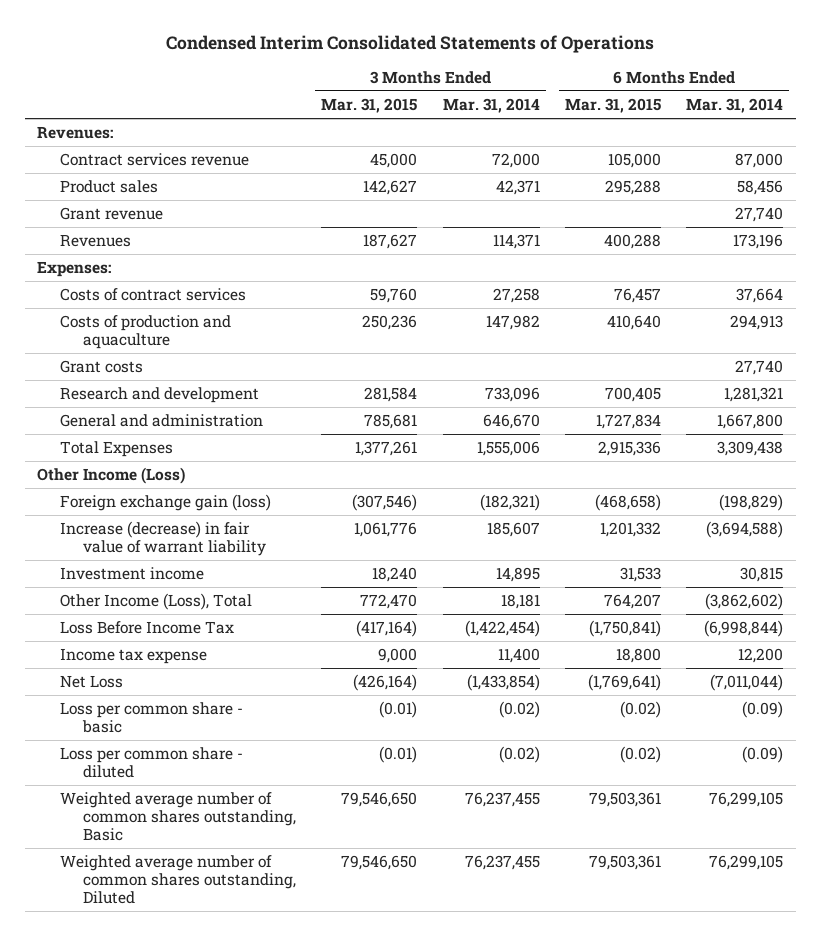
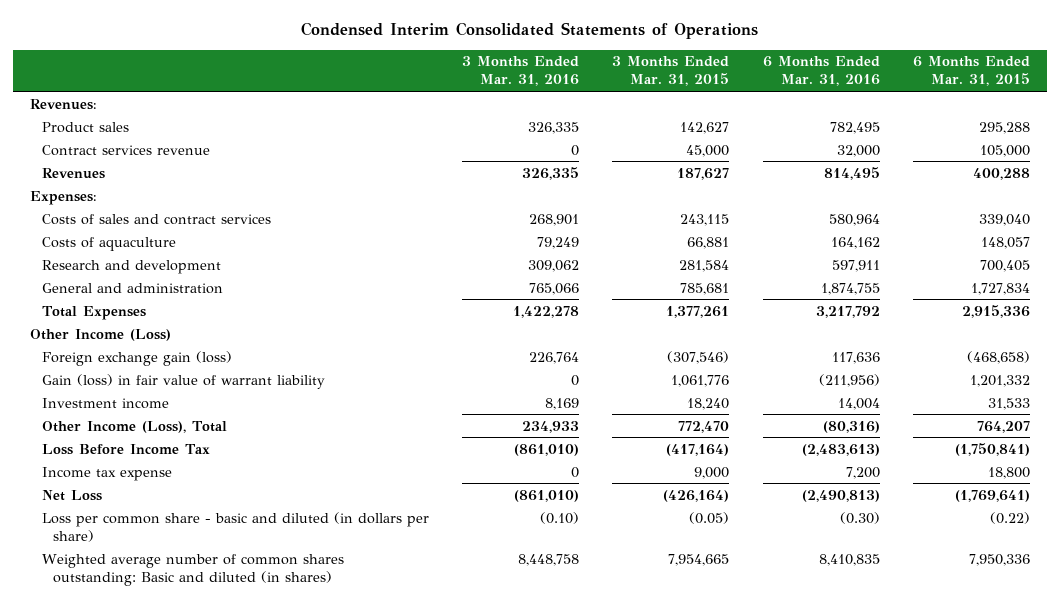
- | 3 Months Ended Mar. 31, 2015 | 3 Months Ended Mar. 31, 2014 | 6 Months Ended Mar. 31, 2015 | 6 Months Ended Mar. 31, 2014
+ | 3 Months Ended Mar. 31, 2016 | 3 Months Ended Mar. 31, 2015 | 6 Months Ended Mar. 31, 2016 | 6 Months Ended Mar. 31, 2015
- Grant revenue | | | | 27,740
moved down: Contract services revenue | 0 | 45,000 | 32,000 | 105,000
- Costs of contract services | 59,760 | 27,258 | 76,457 | 37,664
- Costs of production and aquaculture | 250,236 | 147,982 | 410,640 | 294,913
- Grant costs | | | | 27,740
+ Costs of sales and contract services | 268,901 | 243,115 | 580,964 | 339,040
+ Costs of aquaculture | 79,249 | 66,881 | 164,162 | 148,057
- Increase (decrease) in fair value of warrant liability | 1,061,776 | 185,607 | 1,201,332 | (3,694,588)
+ Gain (loss) in fair value of warrant liability | 0 | 1,061,776 | (211,956) | 1,201,332
- Loss per common share - basic | (0.01) | (0.02) | (0.02) | (0.09)
- Loss per common share - diluted | (0.01) | (0.02) | (0.02) | (0.09)
- Weighted average number of common shares outstanding, Basic | 79,546,650 | 76,237,455 | 79,503,361 | 76,299,105
- Weighted average number of common shares outstanding, Diluted | 79,546,650 | 76,237,455 | 79,503,361 | 76,299,105
+ Loss per common share - basic and diluted (in dollars per share) | (0.10) | (0.05) | (0.30) | (0.22)
+ Weighted average number of common shares outstanding: Basic and diluted (in shares) | 8,448,758 | 7,954,665 | 8,410,835 | 7,950,336

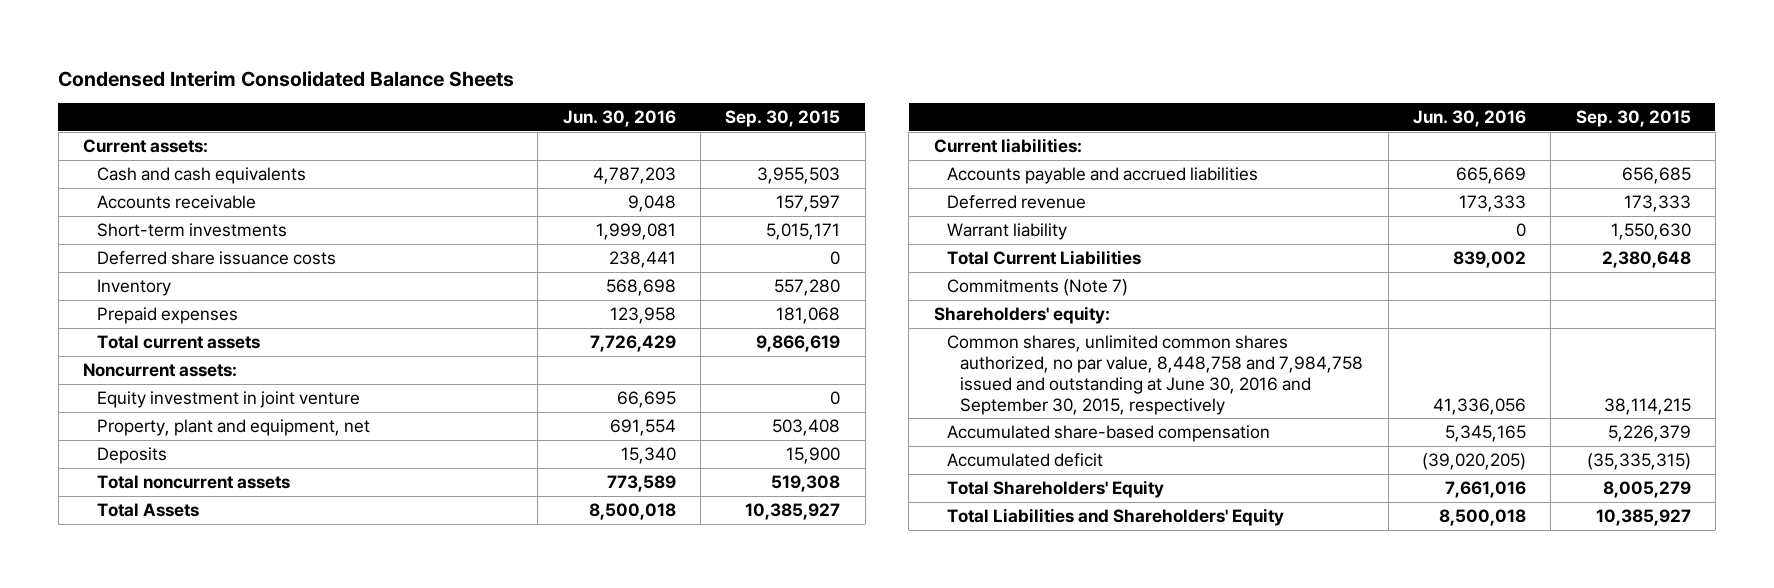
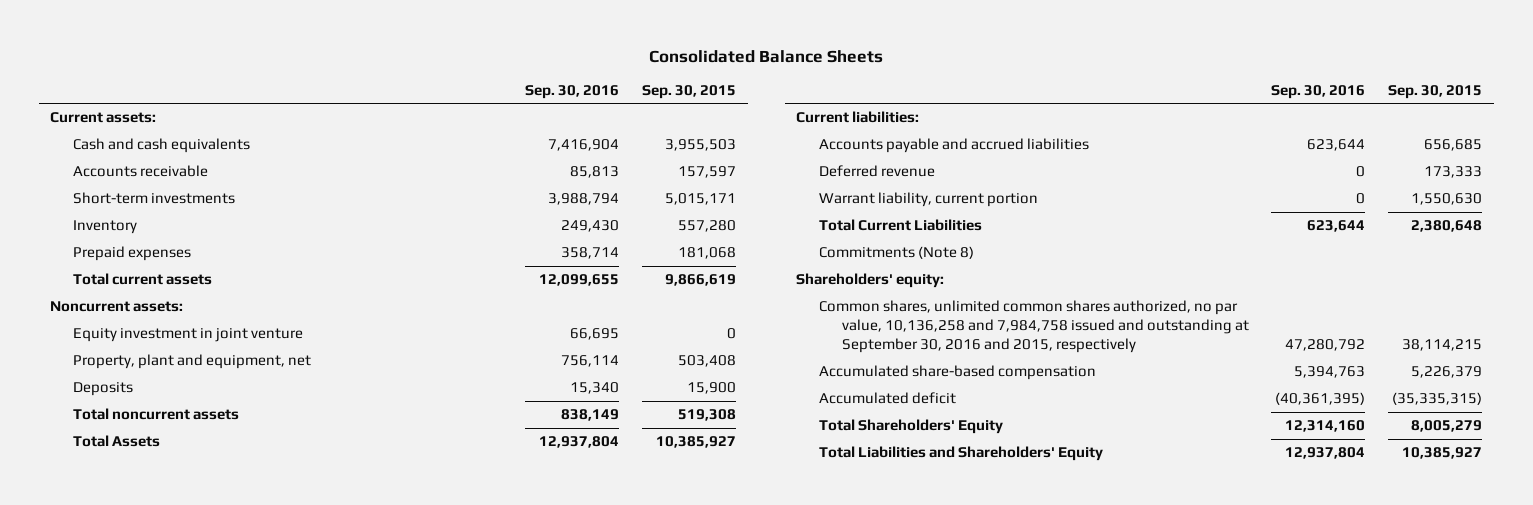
- Condensed Interim Consolidated Balance Sheets
+ Consolidated Balance Sheets
- | Jun. 30, 2016 | Sep. 30, 2015
+ | Sep. 30, 2016 | Sep. 30, 2015
- Deferred share issuance costs | 238,441 | 0
- Warrant liability | 0 | 1,550,630
+ Warrant liability, current portion | 0 | 1,550,630
- Commitments (Note 7)
+ Commitments (Note 8)
- Common shares, unlimited common shares authorized, no par value, 8,448,758 and 7,984,758 issued and outstanding at June 30, 2016 and September 30, 2015, respectively | 41,336,056 | 38,114,215
+ Common shares, unlimited common shares authorized, no par value, 10,136,258 and 7,984,758 issued and outstanding at September 30, 2016 and 2015, respectively | 47,280,792 | 38,114,215

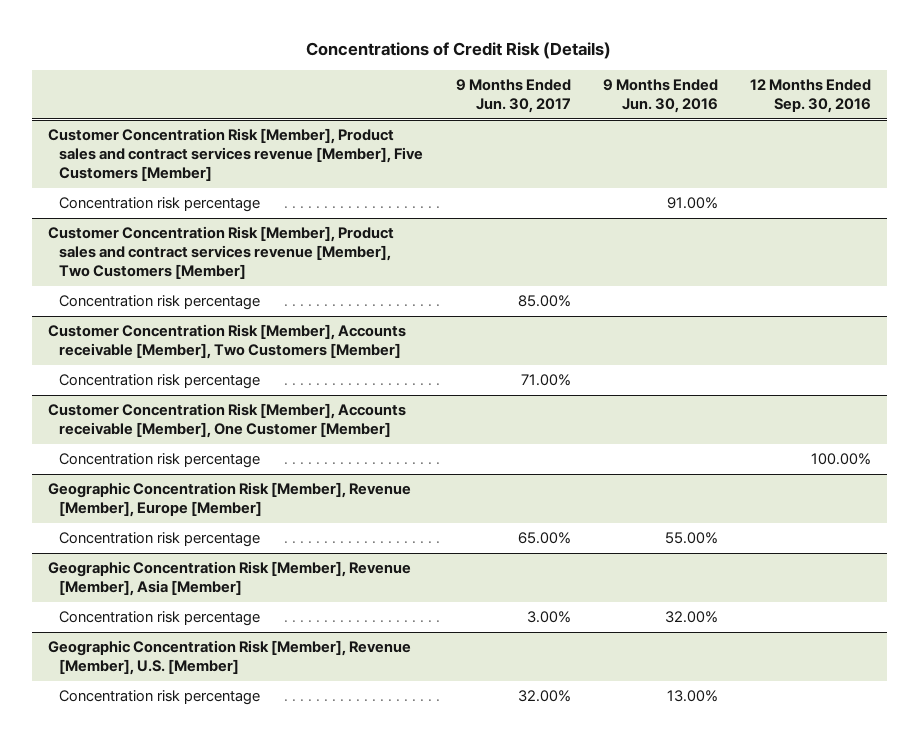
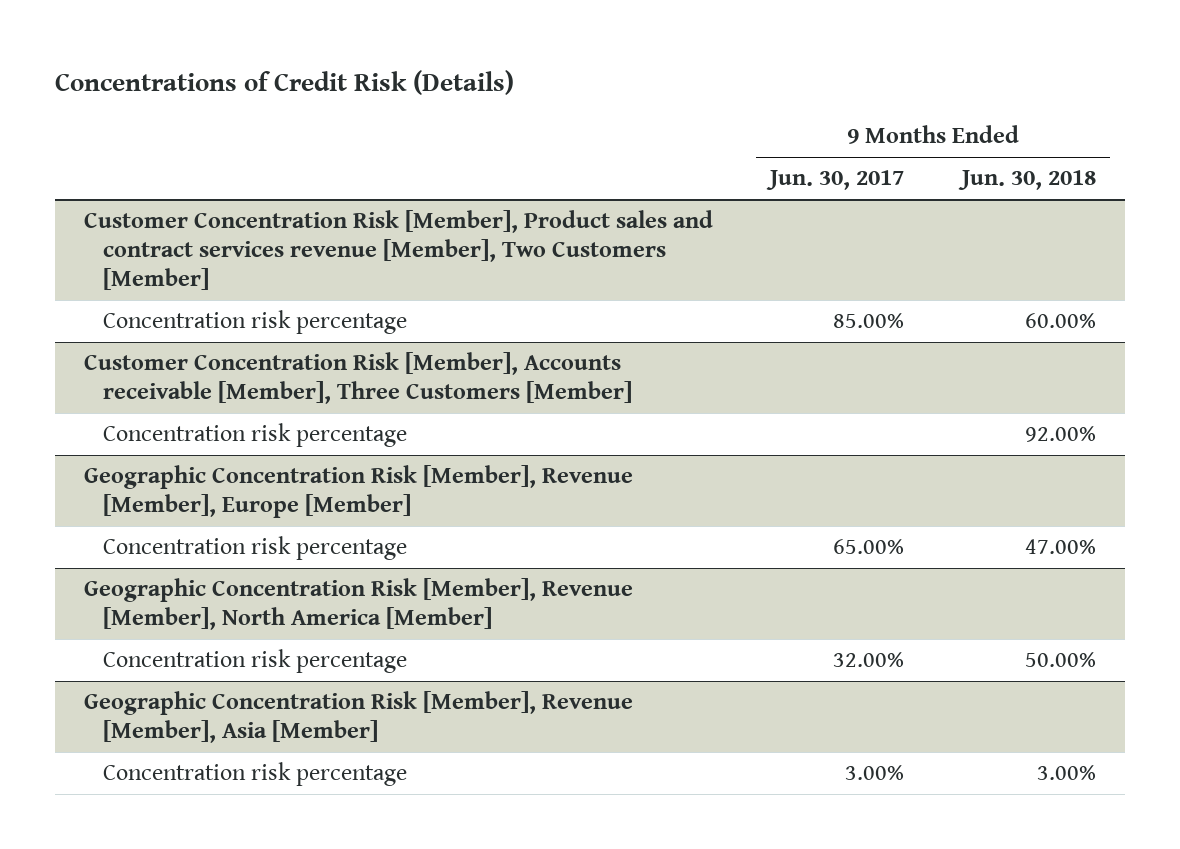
- | 9 Months Ended Jun. 30, 2017 | 9 Months Ended Jun. 30, 2016 | 12 Months Ended Sep. 30, 2016
+ | 9 Months Ended Jun. 30, 2017 | 9 Months Ended Jun. 30, 2018
- Customer Concentration Risk [Member], Product sales and contract services revenue [Member], Five Customers [Member]
- Concentration risk percentage | | 91.00% |
- Customer Concentration Risk [Member], Accounts receivable [Member], Two Customers [Member]
- Concentration risk percentage | 71.00% | |
- Customer Concentration Risk [Member], Accounts receivable [Member], One Customer [Member]
+ Customer Concentration Risk [Member], Accounts receivable [Member], Three Customers [Member]
+ Geographic Concentration Risk [Member], Revenue [Member], North America [Member]
+ Concentration risk percentage | 32.00% | 50.00%
- Geographic Concentration Risk [Member], Revenue [Member], U.S. [Member]
- Concentration risk percentage | 32.00% | 13.00% |

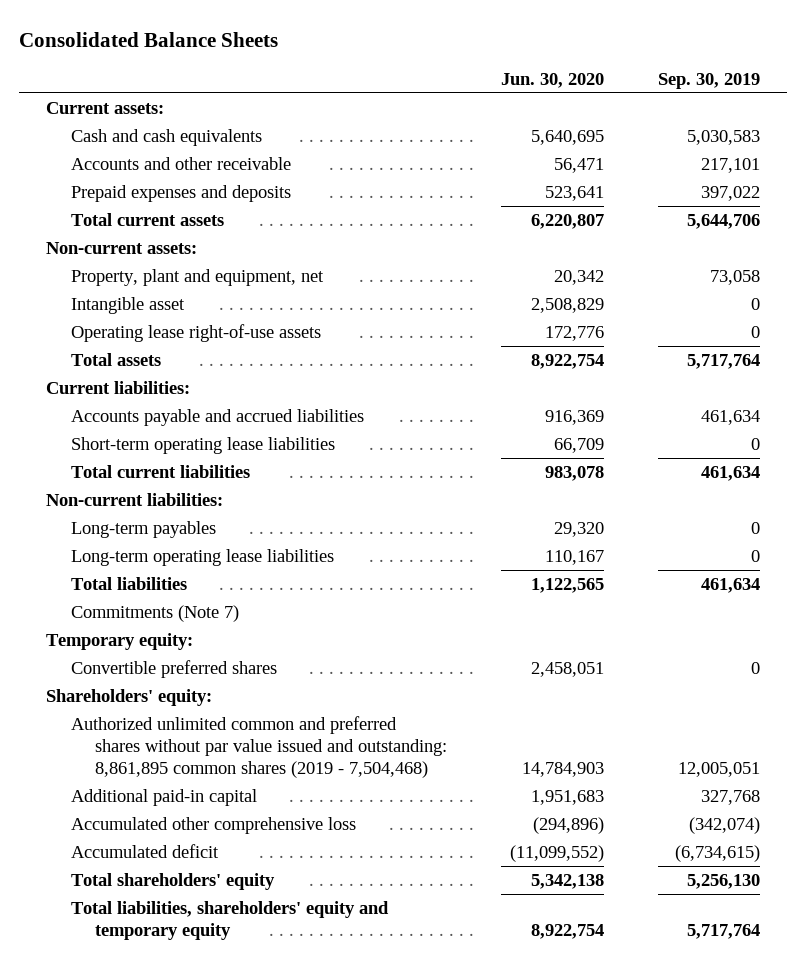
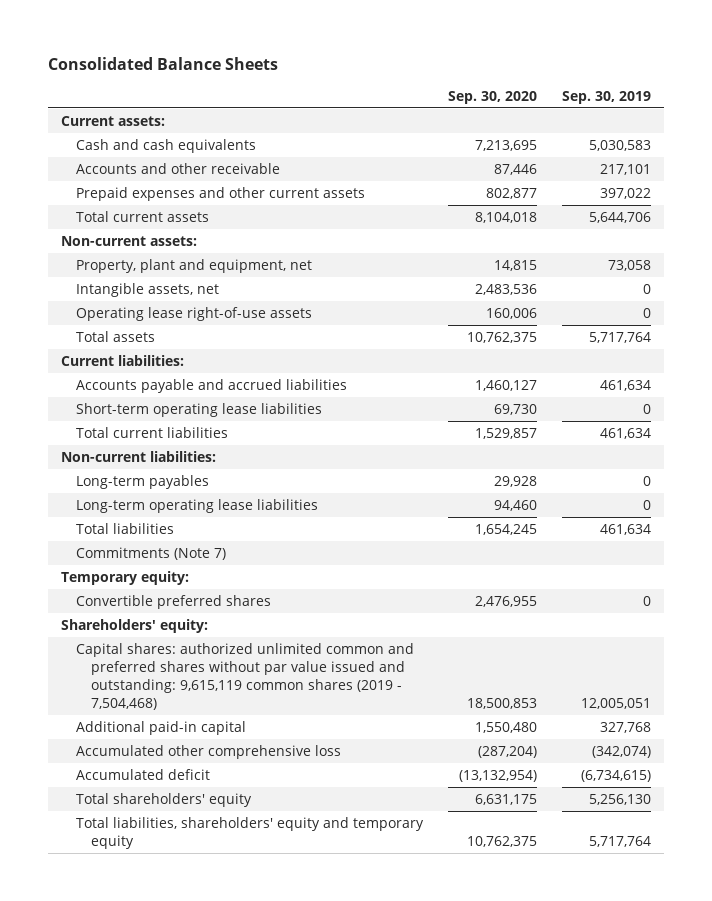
- | Jun. 30, 2020 | Sep. 30, 2019
+ | Sep. 30, 2020 | Sep. 30, 2019
- Prepaid expenses and deposits | 523,641 | 397,022
+ Prepaid expenses and other current assets | 802,877 | 397,022
- Intangible asset | 2,508,829 | 0
+ Intangible assets, net | 2,483,536 | 0
- Authorized unlimited common and preferred shares without par value issued and outstanding: 8,861,895 common shares (2019 - 7,504,468) | 14,784,903 | 12,005,051
+ Capital shares: authorized unlimited common and preferred shares without par value issued and outstanding: 9,615,119 common shares (2019 - 7,504,468) | 18,500,853 | 12,005,051

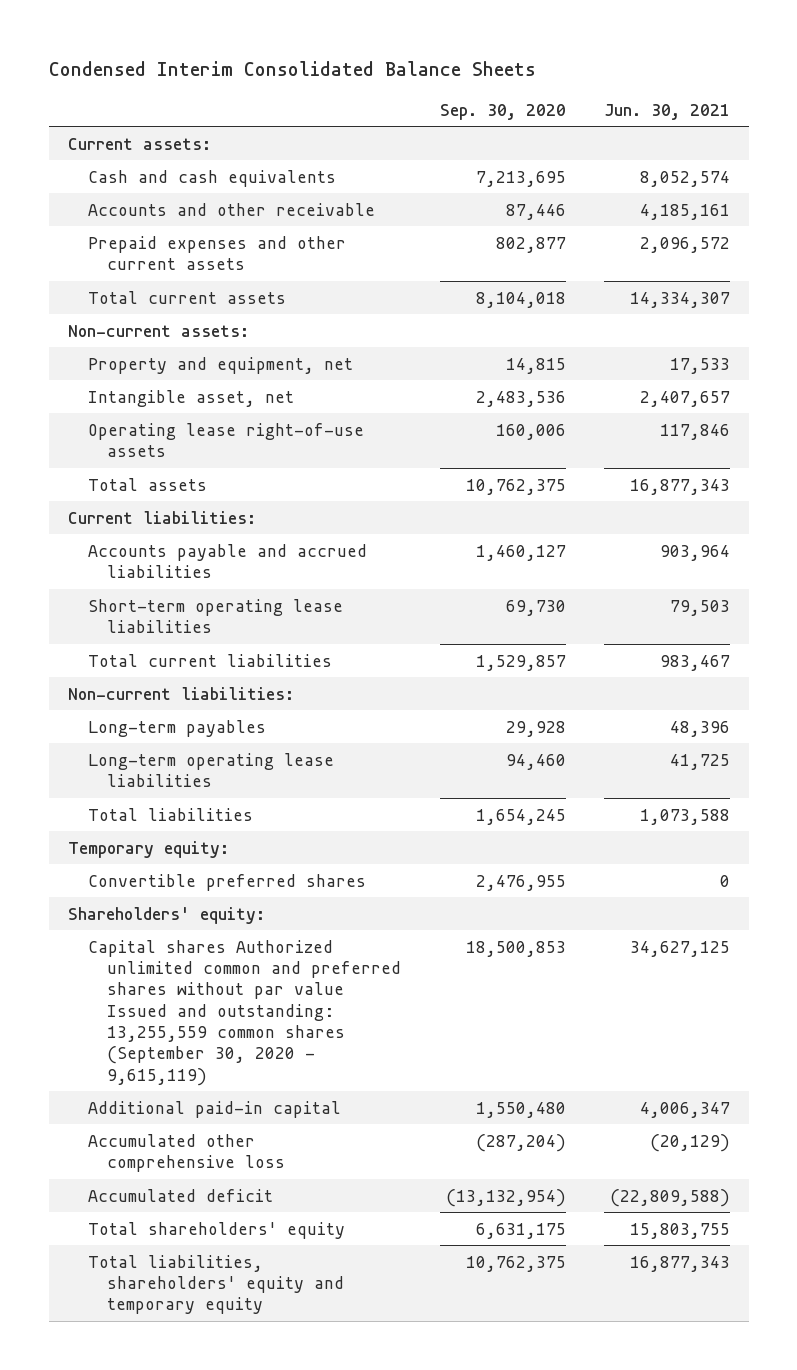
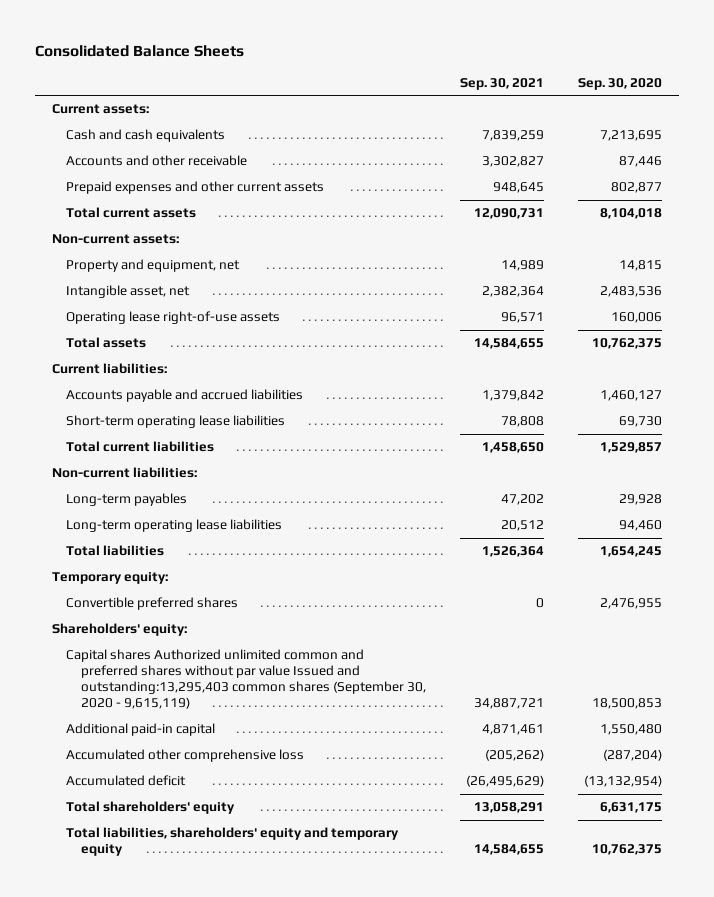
- Condensed Interim Consolidated Balance Sheets
+ Consolidated Balance Sheets
- | Sep. 30, 2020 | Jun. 30, 2021
+ | Sep. 30, 2021 | Sep. 30, 2020
- Capital shares Authorized unlimited common and preferred shares without par value Issued and outstanding: 13,255,559 common shares (September 30, 2020 - 9,615,119) | 18,500,853 | 34,627,125
+ Capital shares Authorized unlimited common and preferred shares without par value Issued and outstanding:13,295,403 common shares (September 30, 2020 - 9,615,119) | 34,887,721 | 18,500,853

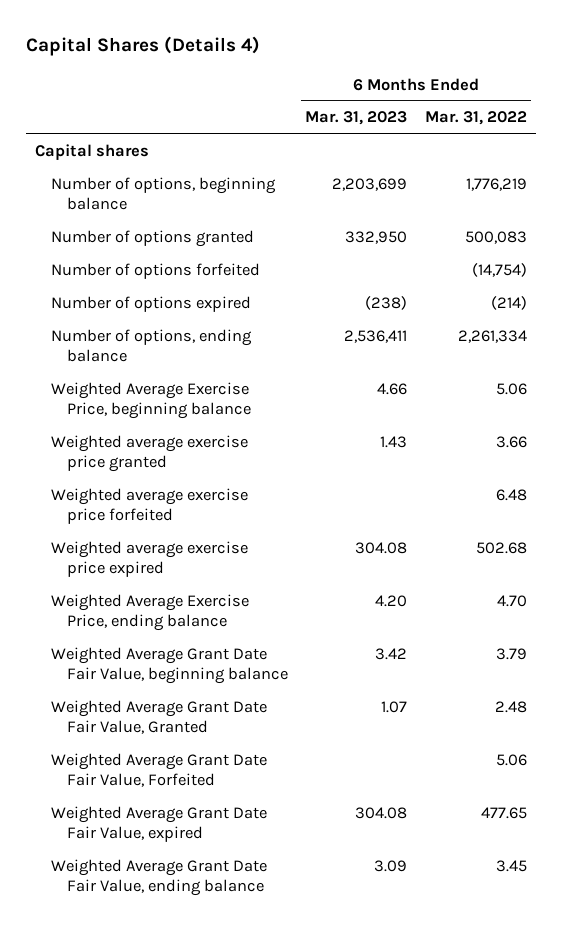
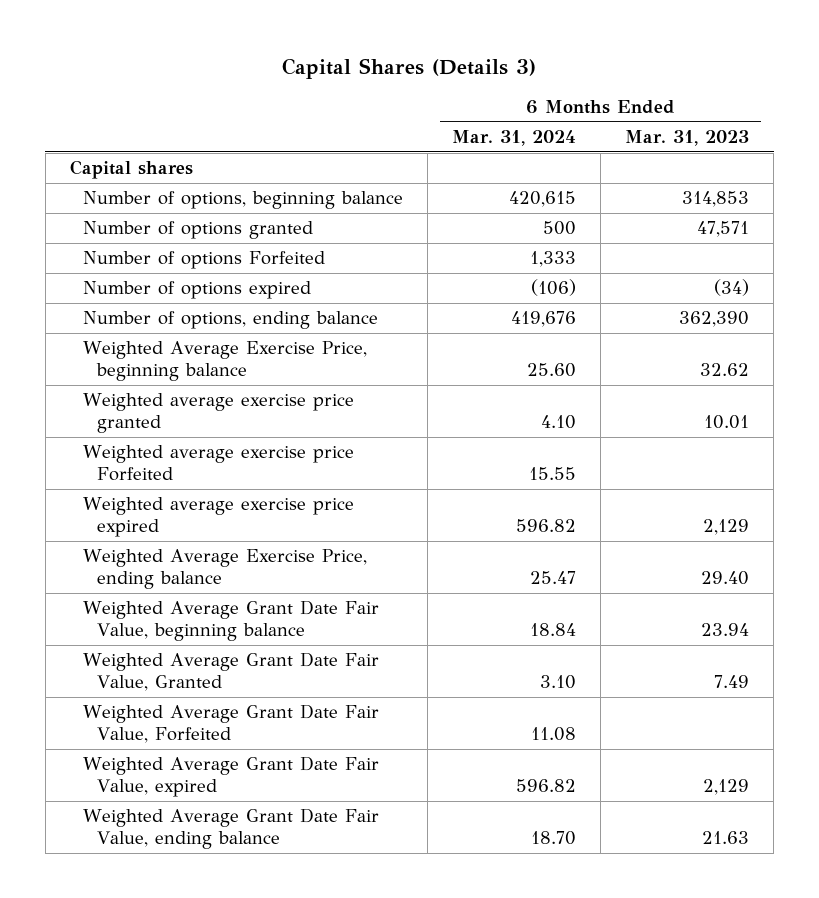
- Capital Shares (Details 4)
+ Capital Shares (Details 3)
- | 6 Months Ended Mar. 31, 2023 | 6 Months Ended Mar. 31, 2022
+ | 6 Months Ended Mar. 31, 2024 | 6 Months Ended Mar. 31, 2023
- Number of options, beginning balance | 2,203,699 | 1,776,219
- Number of options granted | 332,950 | 500,083
- Number of options forfeited | | (14,754)
- Number of options expired | (238) | (214)
- Number of options, ending balance | 2,536,411 | 2,261,334
- Weighted Average Exercise Price, beginning balance | 4.66 | 5.06
- Weighted average exercise price granted | 1.43 | 3.66
- Weighted average exercise price forfeited | | 6.48
- Weighted average exercise price expired | 304.08 | 502.68
- Weighted Average Exercise Price, ending balance | 4.20 | 4.70
- Weighted Average Grant Date Fair Value, beginning balance | 3.42 | 3.79
- Weighted Average Grant Date Fair Value, Granted | 1.07 | 2.48
+ Number of options, beginning balance | 420,615 | 314,853
+ Number of options granted | 500 | 47,571
+ Number of options Forfeited | 1,333 |
+ Number of options expired | (106) | (34)
+ Number of options, ending balance | 419,676 | 362,390
+ Weighted Average Exercise Price, beginning balance | 25.60 | 32.62
+ Weighted average exercise price granted | 4.10 | 10.01
+ Weighted average exercise price Forfeited | 15.55 |
+ Weighted average exercise price expired | 596.82 | 2,129
+ Weighted Average Exercise Price, ending balance | 25.47 | 29.40
+ Weighted Average Grant Date Fair Value, beginning balance | 18.84 | 23.94
+ Weighted Average Grant Date Fair Value, Granted | 3.10 | 7.49
- Weighted Average Grant Date Fair Value, expired | 304.08 | 477.65
- Weighted Average Grant Date Fair Value, ending balance | 3.09 | 3.45
+ Weighted Average Grant Date Fair Value, expired | 596.82 | 2,129
+ Weighted Average Grant Date Fair Value, ending balance | 18.70 | 21.63

